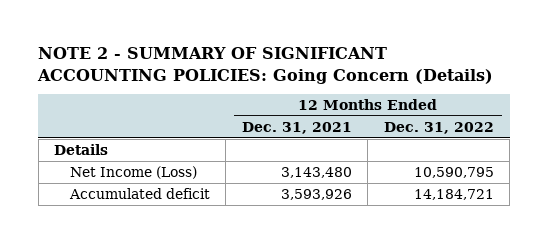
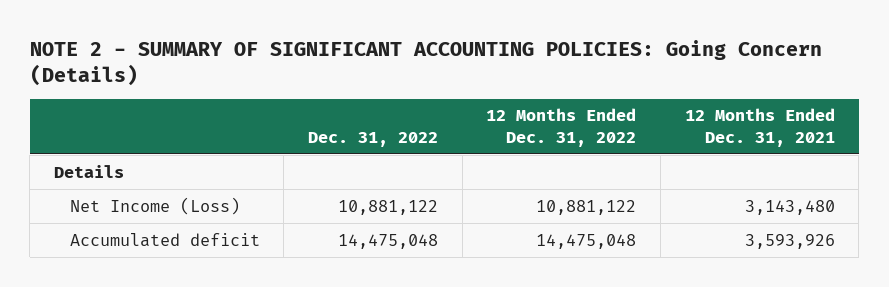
- | 12 Months Ended Dec. 31, 2021 | 12 Months Ended Dec. 31, 2022
+ | Dec. 31, 2022 | 12 Months Ended Dec. 31, 2022 | 12 Months Ended Dec. 31, 2021
- Net Income (Loss) | 3,143,480 | 10,590,795
- Accumulated deficit | 3,593,926 | 14,184,721
+ Net Income (Loss) | 10,881,122 | 10,881,122 | 3,143,480
+ Accumulated deficit | 14,475,048 | 14,475,048 | 3,593,926

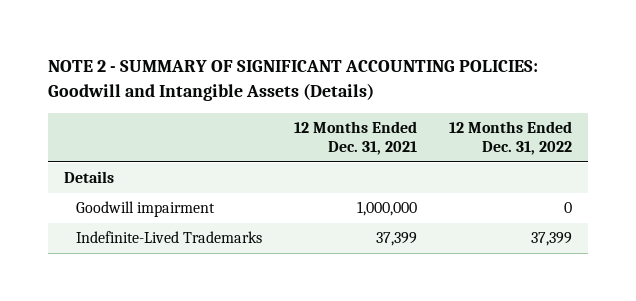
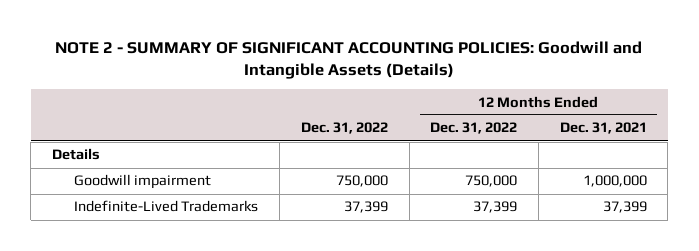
- | 12 Months Ended Dec. 31, 2021 | 12 Months Ended Dec. 31, 2022
+ | Dec. 31, 2022 | 12 Months Ended Dec. 31, 2022 | 12 Months Ended Dec. 31, 2021
- Goodwill impairment | 1,000,000 | 0
+ Goodwill impairment | 750,000 | 750,000 | 1,000,000

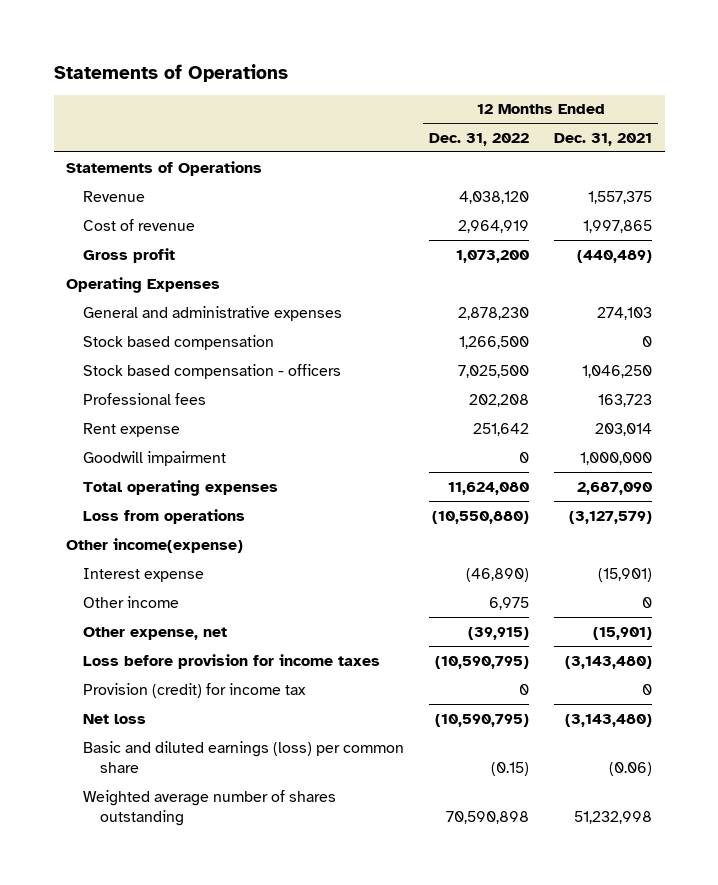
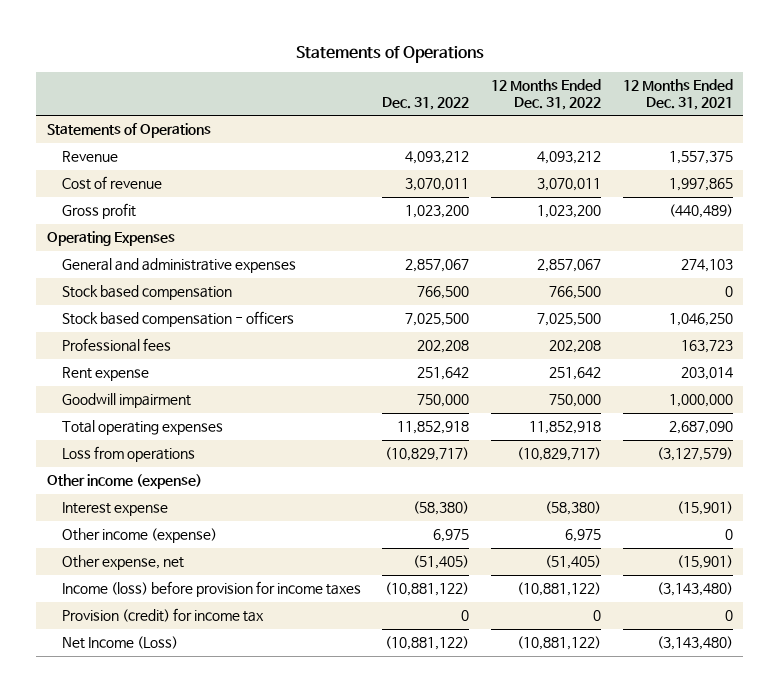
- | 12 Months Ended Dec. 31, 2022 | 12 Months Ended Dec. 31, 2021
+ | Dec. 31, 2022 | 12 Months Ended Dec. 31, 2022 | 12 Months Ended Dec. 31, 2021
- Revenue | 4,038,120 | 1,557,375
- Cost of revenue | 2,964,919 | 1,997,865
- Gross profit | 1,073,200 | (440,489)
+ Revenue | 4,093,212 | 4,093,212 | 1,557,375
+ Cost of revenue | 3,070,011 | 3,070,011 | 1,997,865
+ Gross profit | 1,023,200 | 1,023,200 | (440,489)
- General and administrative expenses | 2,878,230 | 274,103
- Stock based compensation | 1,266,500 | 0
+ General and administrative expenses | 2,857,067 | 2,857,067 | 274,103
+ Stock based compensation | 766,500 | 766,500 | 0
- Goodwill impairment | 0 | 1,000,000
- Total operating expenses | 11,624,080 | 2,687,090
- Loss from operations | (10,550,880) | (3,127,579)
- Other income(expense)
- Interest expense | (46,890) | (15,901)
- Other income | 6,975 | 0
- Other expense, net | (39,915) | (15,901)
- Loss before provision for income taxes | (10,590,795) | (3,143,480)
+ Goodwill impairment | 750,000 | 750,000 | 1,000,000
+ Total operating expenses | 11,852,918 | 11,852,918 | 2,687,090
+ Loss from operations | (10,829,717) | (10,829,717) | (3,127,579)
+ Other income (expense)
+ Interest expense | (58,380) | (58,380) | (15,901)
+ Other income (expense) | 6,975 | 6,975 | 0
+ Other expense, net | (51,405) | (51,405) | (15,901)
+ Income (loss) before provision for income taxes | (10,881,122) | (10,881,122) | (3,143,480)
- Net loss | (10,590,795) | (3,143,480)
- Basic and diluted earnings (loss) per common share | (0.15) | (0.06)
- Weighted average number of shares outstanding | 70,590,898 | 51,232,998
+ Net Income (Loss) | (10,881,122) | (10,881,122) | (3,143,480)

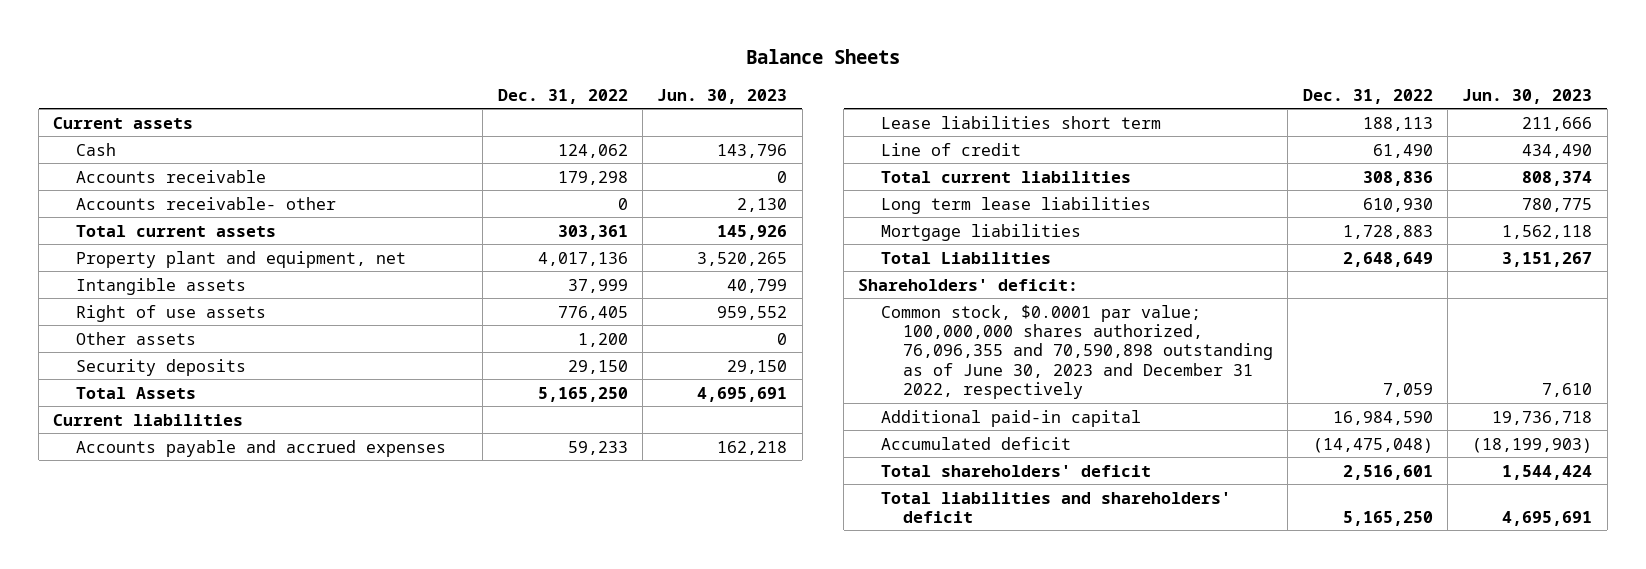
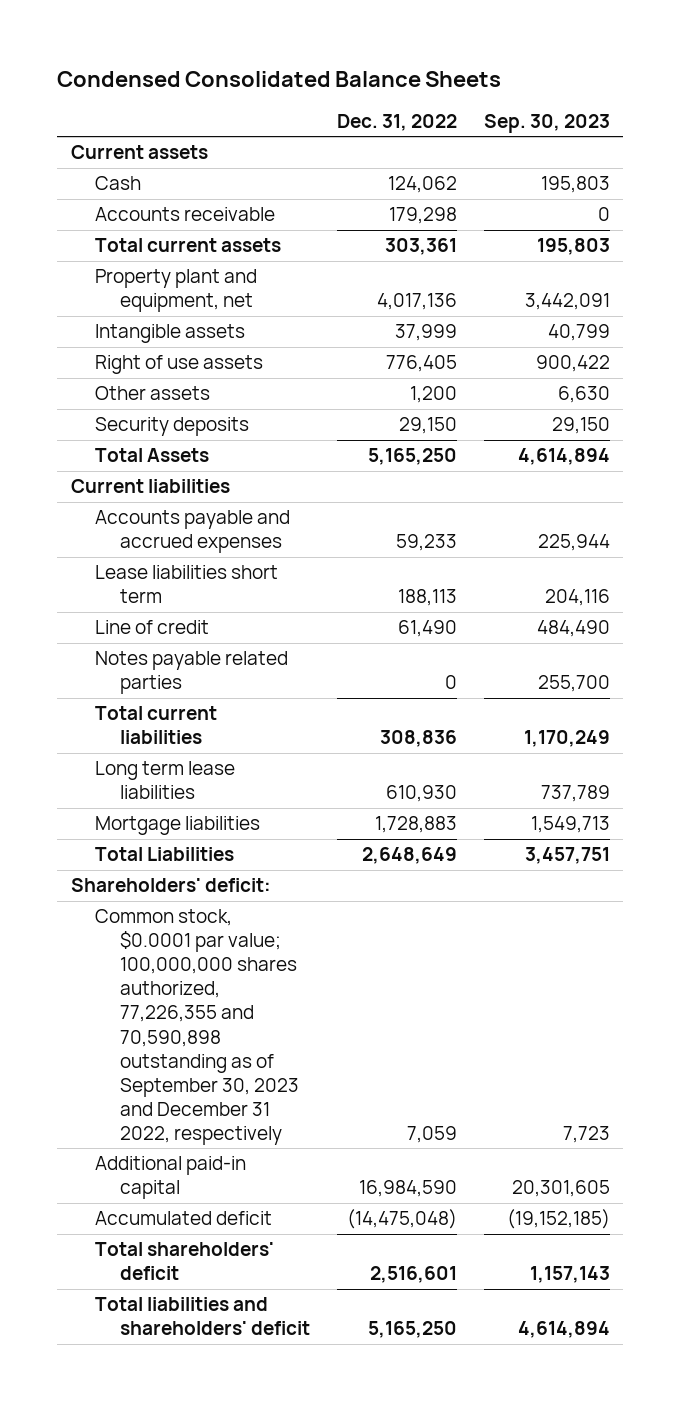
- Balance Sheets
+ Condensed Consolidated Balance Sheets
- | Dec. 31, 2022 | Jun. 30, 2023
+ | Dec. 31, 2022 | Sep. 30, 2023
- Accounts receivable- other | 0 | 2,130
+ Notes payable related parties | 0 | 255,700
- Common stock, $0.0001 par value; 100,000,000 shares authorized, 76,096,355 and 70,590,898 outstanding as of June 30, 2023 and December 31 2022, respectively | 7,059 | 7,610
+ Common stock, $0.0001 par value; 100,000,000 shares authorized, 77,226,355 and 70,590,898 outstanding as of September 30, 2023 and December 31 2022, respectively | 7,059 | 7,723

